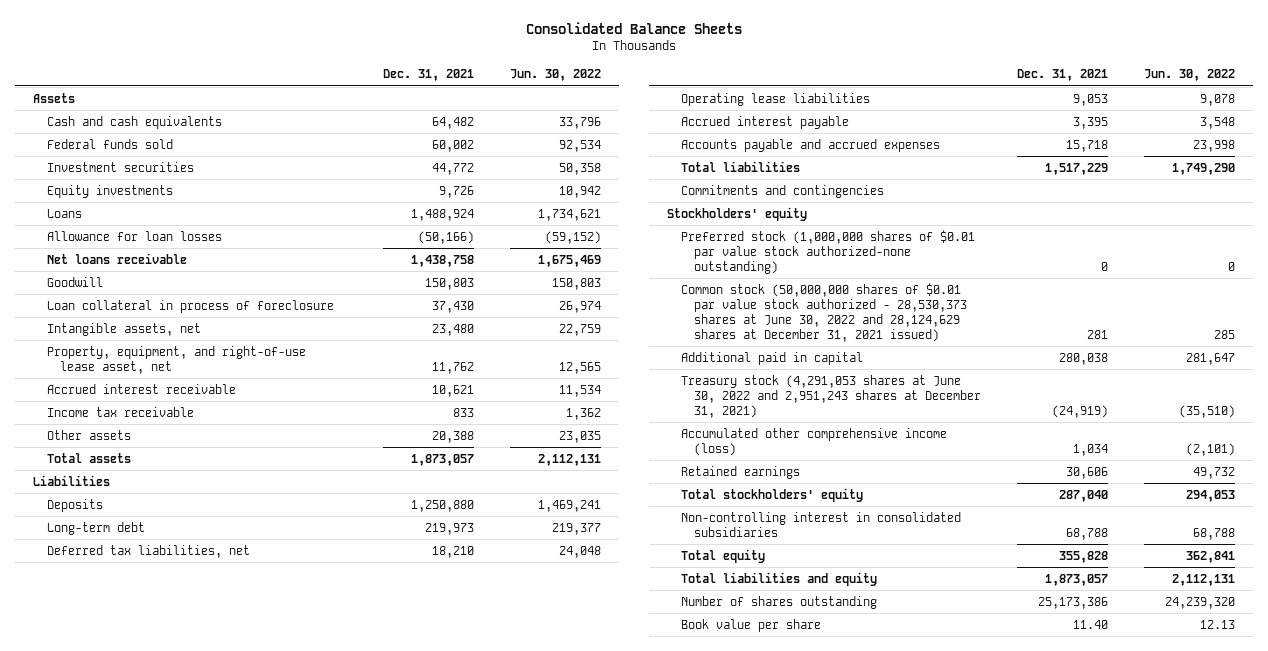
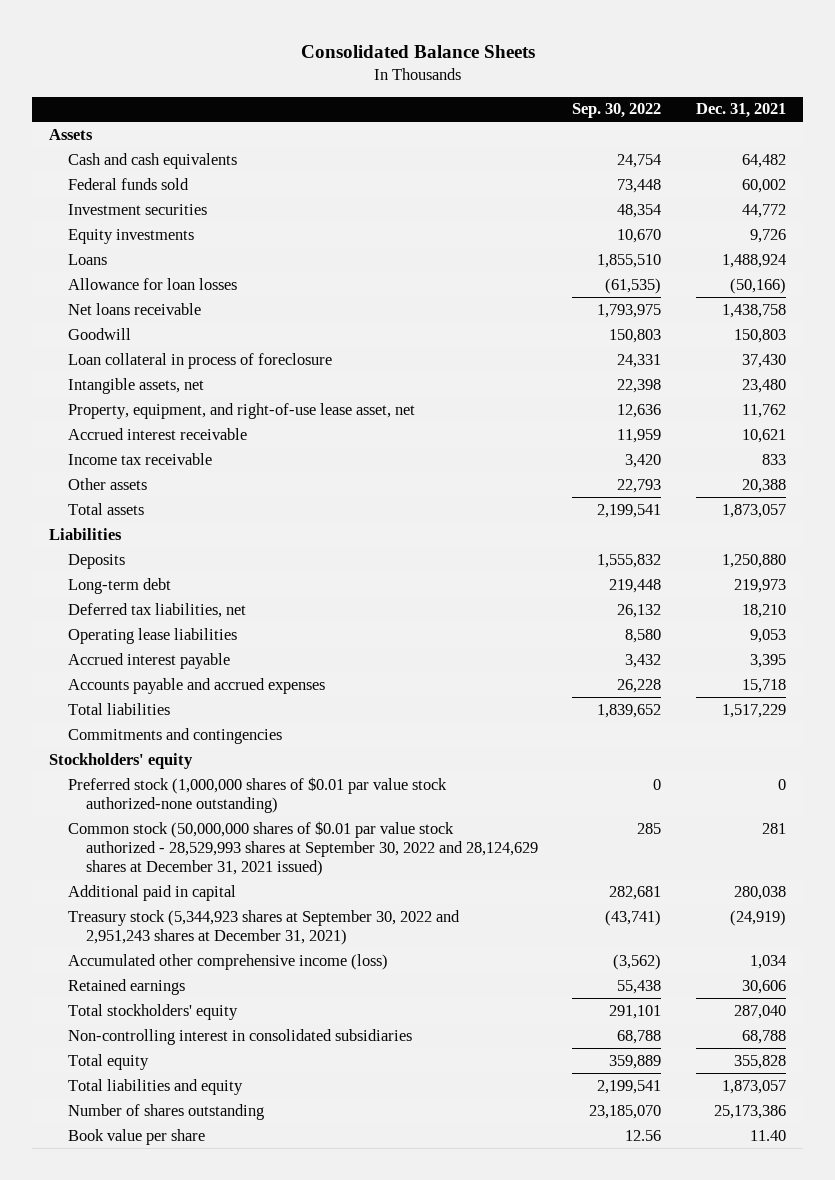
- | Dec. 31, 2021 | Jun. 30, 2022
+ | Sep. 30, 2022 | Dec. 31, 2021
- Common stock (50,000,000 shares of $0.01 par value stock authorized - 28,530,373 shares at June 30, 2022 and 28,124,629 shares at December 31, 2021 issued) | 281 | 285
+ Common stock (50,000,000 shares of $0.01 par value stock authorized - 28,529,993 shares at September 30, 2022 and 28,124,629 shares at December 31, 2021 issued) | 285 | 281
- Treasury stock (4,291,053 shares at June 30, 2022 and 2,951,243 shares at December 31, 2021) | (24,919) | (35,510)
+ Treasury stock (5,344,923 shares at September 30, 2022 and 2,951,243 shares at December 31, 2021) | (43,741) | (24,919)

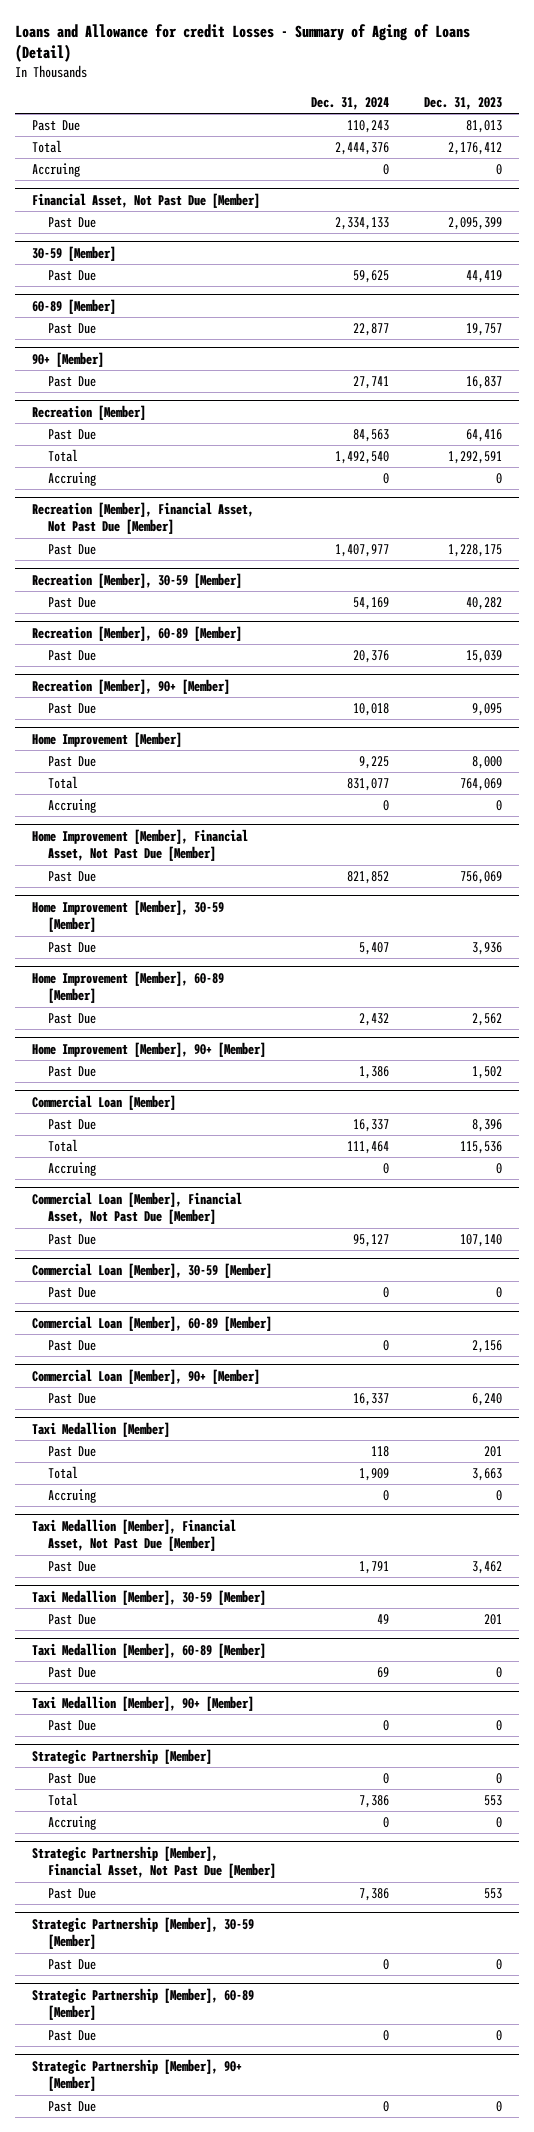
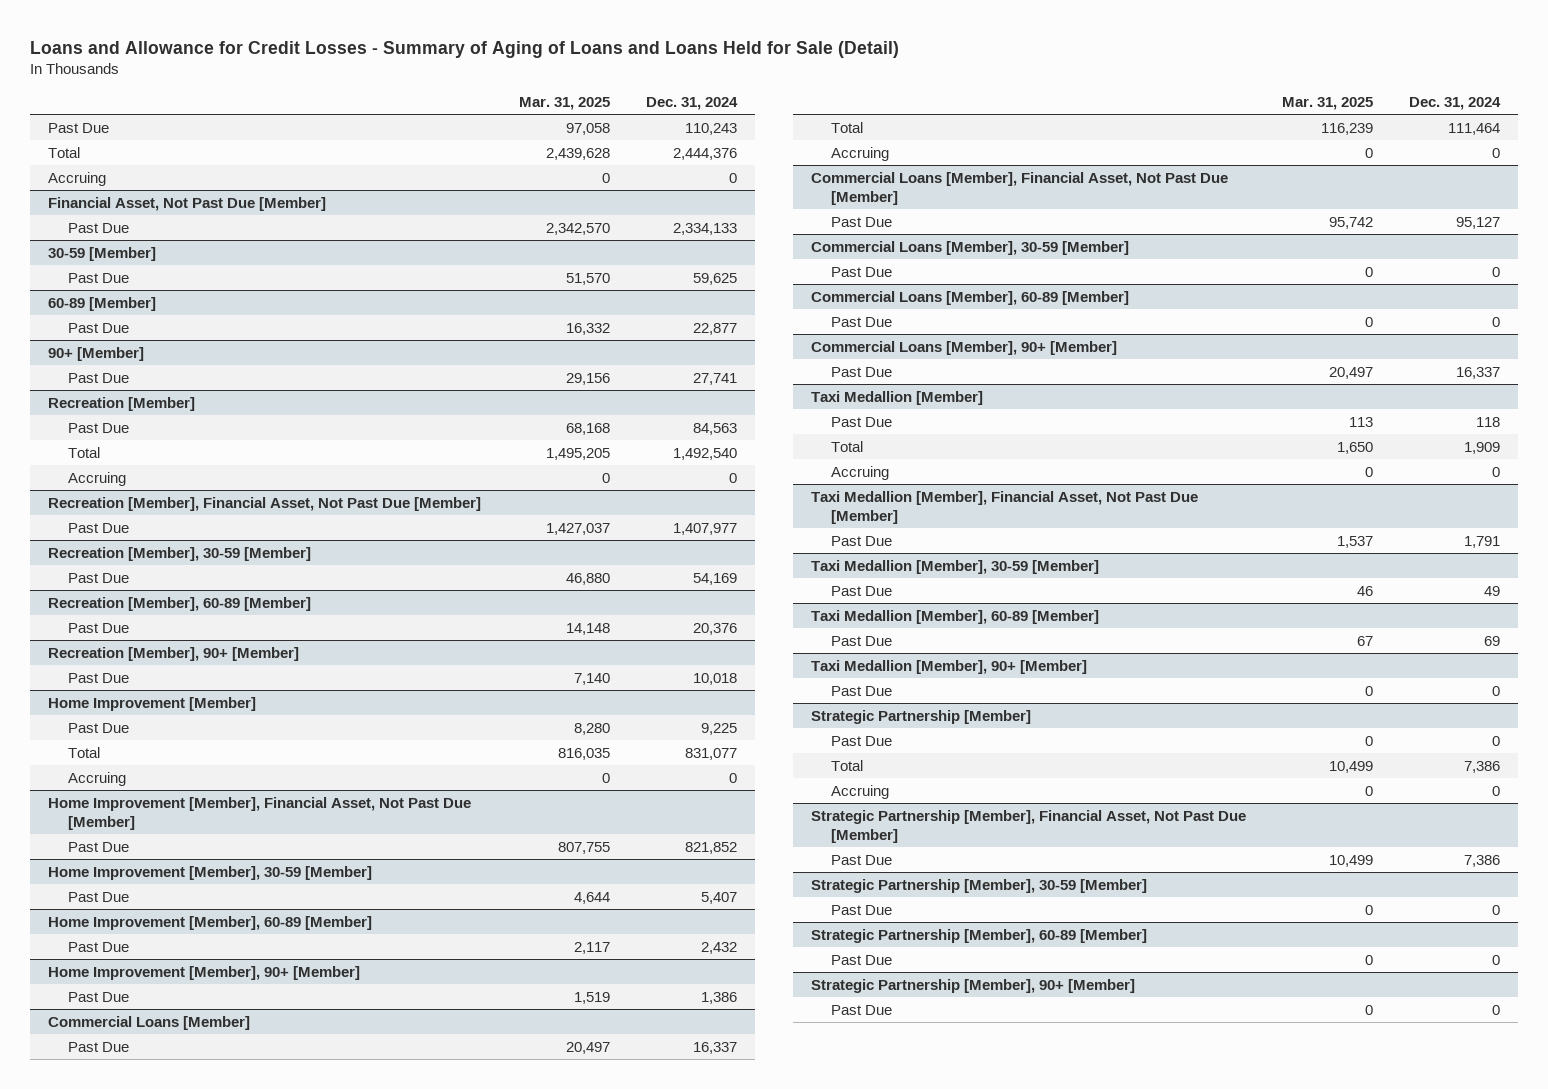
- Loans and Allowance for credit Losses - Summary of Aging of Loans (Detail)
+ Loans and Allowance for Credit Losses - Summary of Aging of Loans and Loans Held for Sale (Detail)
- | Dec. 31, 2024 | Dec. 31, 2023
+ | Mar. 31, 2025 | Dec. 31, 2024
- Commercial Loan [Member]
+ Commercial Loans [Member]
- Commercial Loan [Member], Financial Asset, Not Past Due [Member]
+ Commercial Loans [Member], Financial Asset, Not Past Due [Member]
- Commercial Loan [Member], 30-59 [Member]
+ Commercial Loans [Member], 30-59 [Member]
- Commercial Loan [Member], 60-89 [Member]
+ Commercial Loans [Member], 60-89 [Member]
- Commercial Loan [Member], 90+ [Member]
+ Commercial Loans [Member], 90+ [Member]

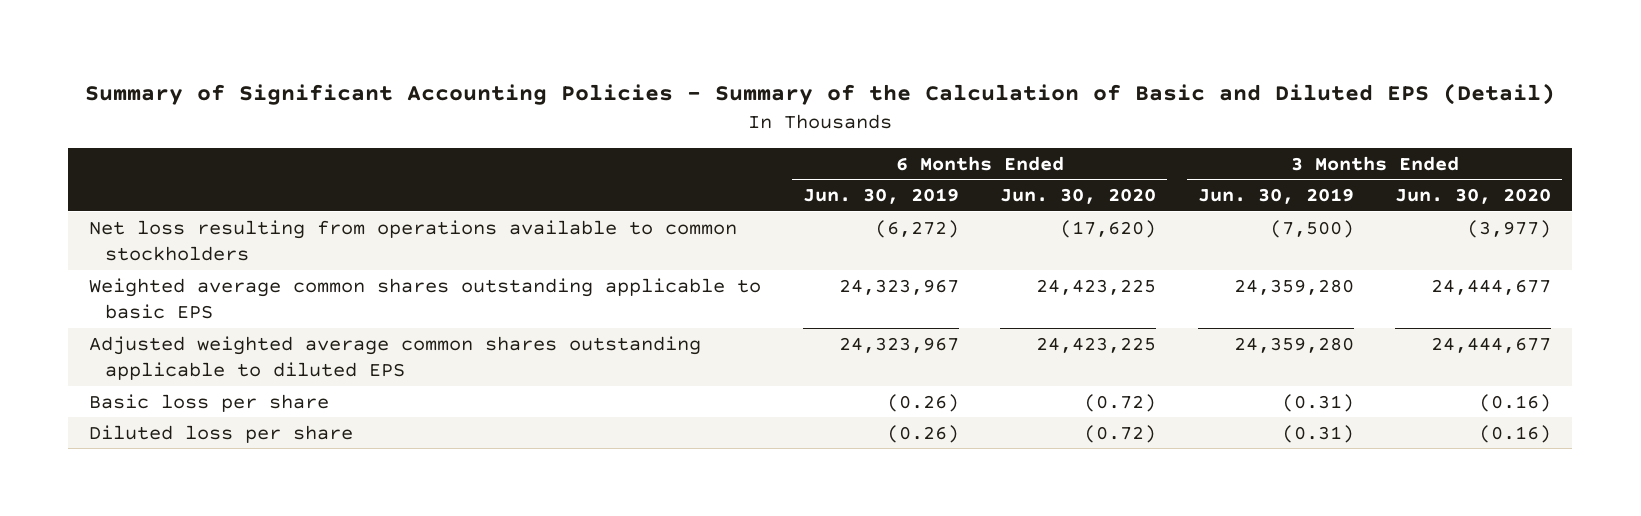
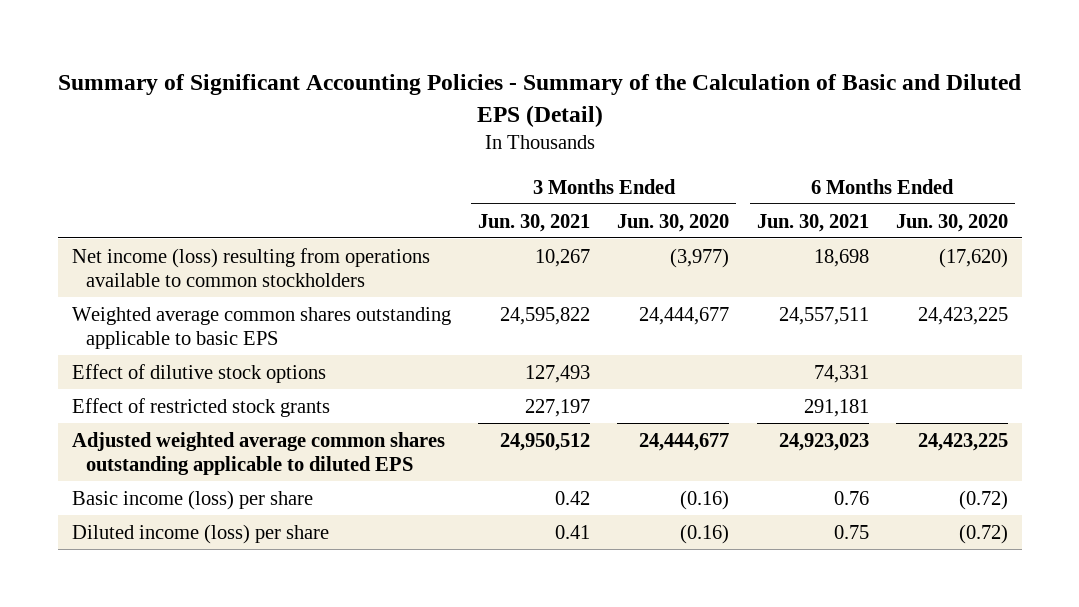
- | 6 Months Ended Jun. 30, 2019 | 6 Months Ended Jun. 30, 2020 | 3 Months Ended Jun. 30, 2019 | 3 Months Ended Jun. 30, 2020
+ | 3 Months Ended Jun. 30, 2021 | 3 Months Ended Jun. 30, 2020 | 6 Months Ended Jun. 30, 2021 | 6 Months Ended Jun. 30, 2020
- Net loss resulting from operations available to common stockholders | (6,272) | (17,620) | (7,500) | (3,977)
+ Net income (loss) resulting from operations available to common stockholders | 10,267 | (3,977) | 18,698 | (17,620)
+ Effect of dilutive stock options | 127,493 | | 74,331 |
+ Effect of restricted stock grants | 227,197 | | 291,181 |
- Basic loss per share | (0.26) | (0.72) | (0.31) | (0.16)
- Diluted loss per share | (0.26) | (0.72) | (0.31) | (0.16)
+ Basic income (loss) per share | 0.42 | (0.16) | 0.76 | (0.72)
+ Diluted income (loss) per share | 0.41 | (0.16) | 0.75 | (0.72)

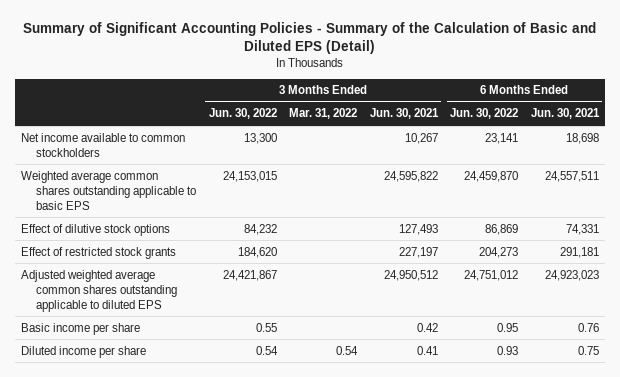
- | 3 Months Ended Jun. 30, 2021 | 3 Months Ended Jun. 30, 2020 | 6 Months Ended Jun. 30, 2021 | 6 Months Ended Jun. 30, 2020
+ | 3 Months Ended Jun. 30, 2022 | 3 Months Ended Mar. 31, 2022 | 3 Months Ended Jun. 30, 2021 | 6 Months Ended Jun. 30, 2022 | 6 Months Ended Jun. 30, 2021
- Net income (loss) resulting from operations available to common stockholders | 10,267 | (3,977) | 18,698 | (17,620)
+ Net income available to common stockholders | 13,300 | | 10,267 | 23,141 | 18,698
- Basic income (loss) per share | 0.42 | (0.16) | 0.76 | (0.72)
- Diluted income (loss) per share | 0.41 | (0.16) | 0.75 | (0.72)
+ Basic income per share | 0.55 | | 0.42 | 0.95 | 0.76
+ Diluted income per share | 0.54 | 0.54 | 0.41 | 0.93 | 0.75

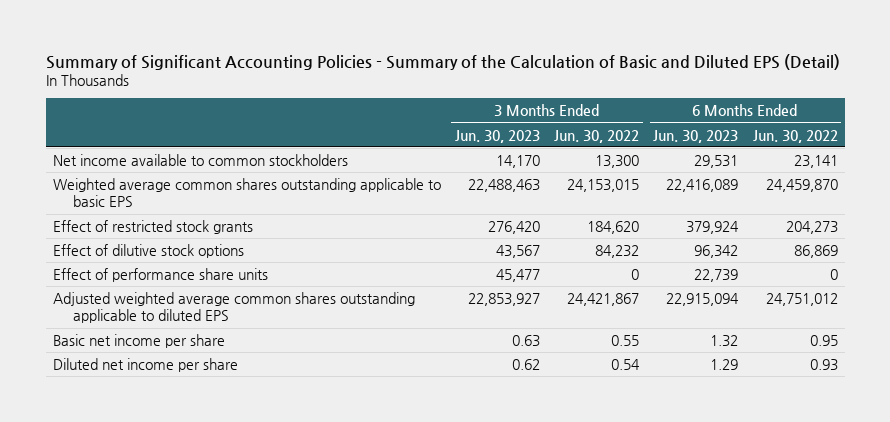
- | 3 Months Ended Jun. 30, 2022 | 3 Months Ended Mar. 31, 2022 | 3 Months Ended Jun. 30, 2021 | 6 Months Ended Jun. 30, 2022 | 6 Months Ended Jun. 30, 2021
+ | 3 Months Ended Jun. 30, 2023 | 3 Months Ended Jun. 30, 2022 | 6 Months Ended Jun. 30, 2023 | 6 Months Ended Jun. 30, 2022
moved down: Effect of dilutive stock options | 43,567 | 84,232 | 96,342 | 86,869
+ Effect of performance share units | 45,477 | 0 | 22,739 | 0
- Basic income per share | 0.55 | | 0.42 | 0.95 | 0.76
- Diluted income per share | 0.54 | 0.54 | 0.41 | 0.93 | 0.75
+ Basic net income per share | 0.63 | 0.55 | 1.32 | 0.95
+ Diluted net income per share | 0.62 | 0.54 | 1.29 | 0.93

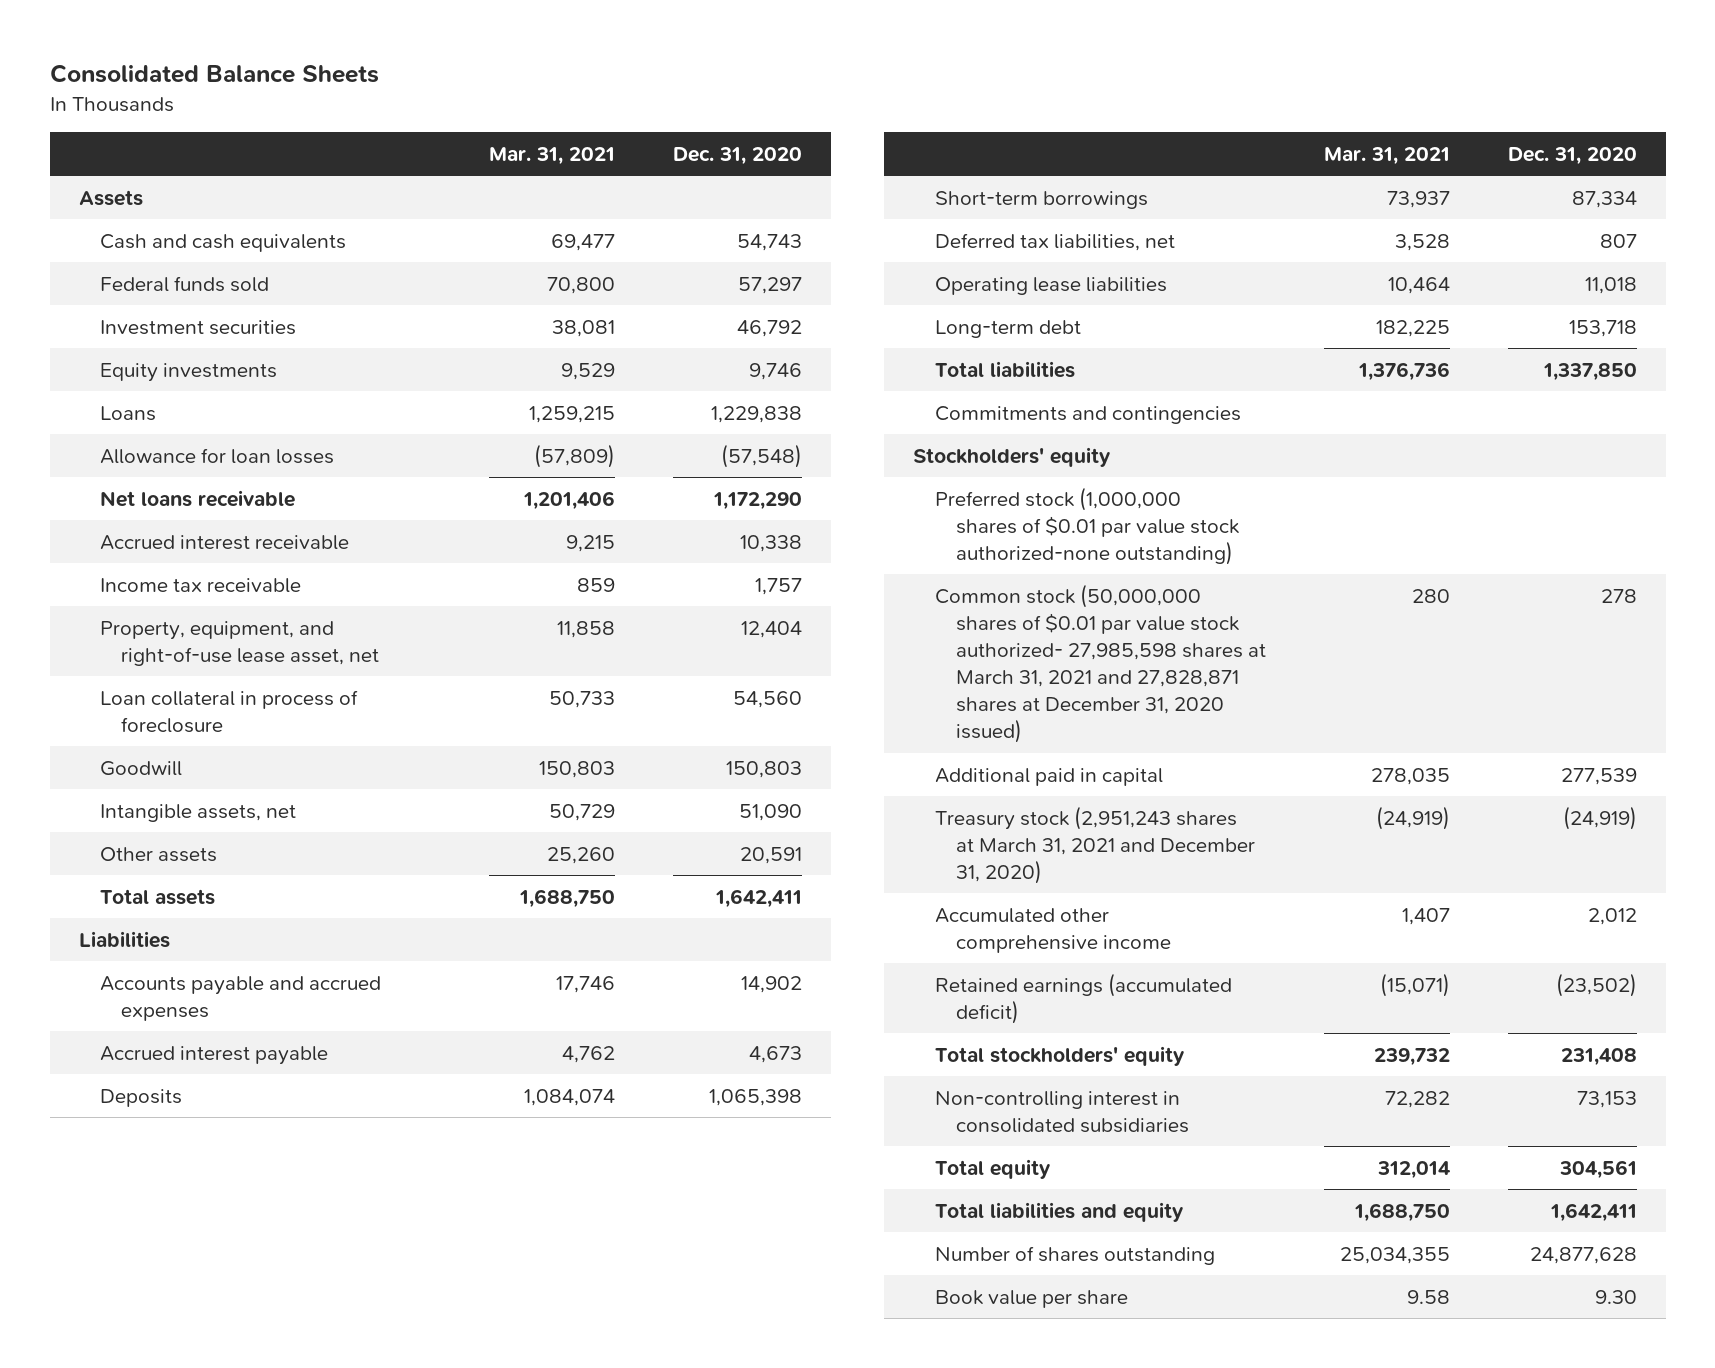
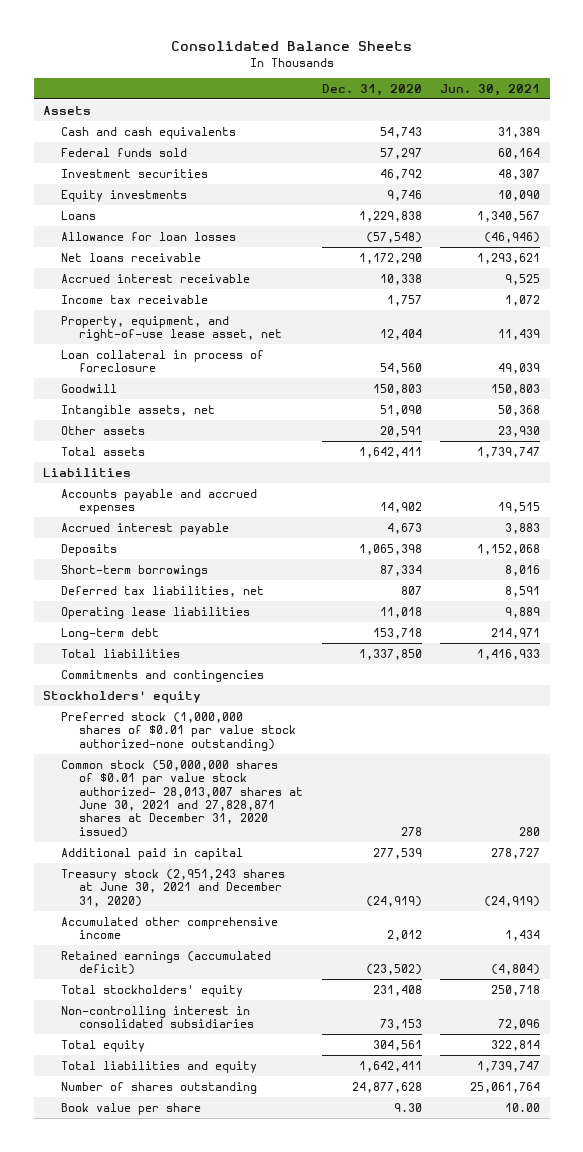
- | Mar. 31, 2021 | Dec. 31, 2020
+ | Dec. 31, 2020 | Jun. 30, 2021
- Common stock (50,000,000 shares of $0.01 par value stock authorized- 27,985,598 shares at March 31, 2021 and 27,828,871 shares at December 31, 2020 issued) | 280 | 278
+ Common stock (50,000,000 shares of $0.01 par value stock authorized- 28,013,007 shares at June 30, 2021 and 27,828,871 shares at December 31, 2020 issued) | 278 | 280
- Treasury stock (2,951,243 shares at March 31, 2021 and December 31, 2020) | (24,919) | (24,919)
+ Treasury stock (2,951,243 shares at June 30, 2021 and December 31, 2020) | (24,919) | (24,919)

